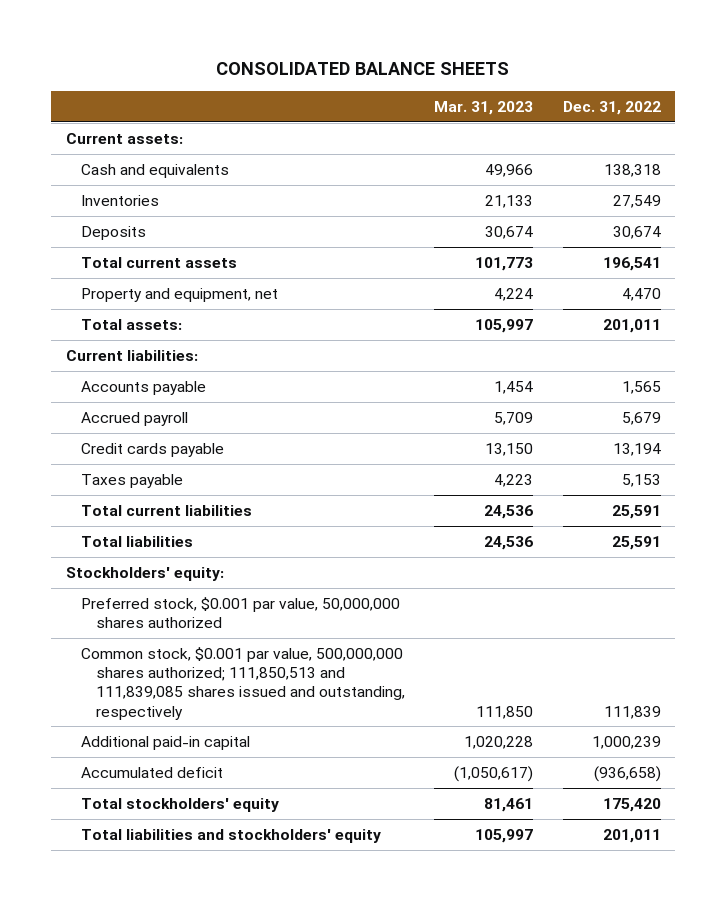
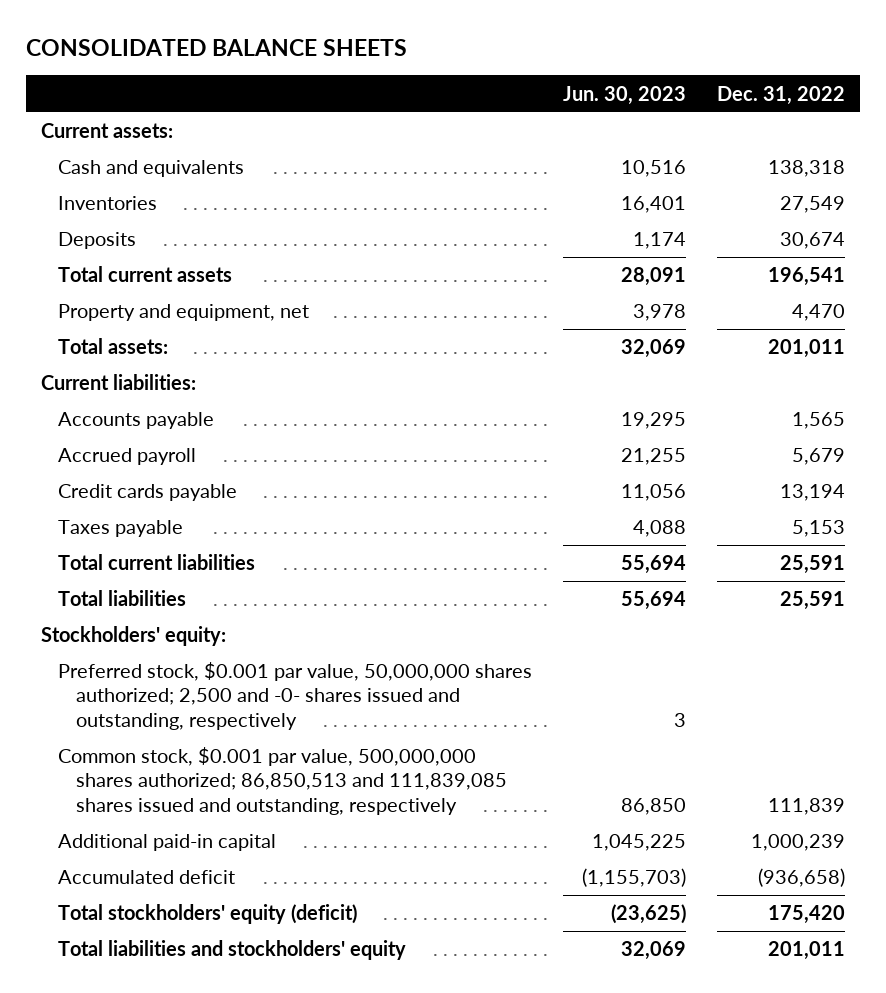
- | Mar. 31, 2023 | Dec. 31, 2022
+ | Jun. 30, 2023 | Dec. 31, 2022
- Preferred stock, $0.001 par value, 50,000,000 shares authorized
- Common stock, $0.001 par value, 500,000,000 shares authorized; 111,850,513 and 111,839,085 shares issued and outstanding, respectively | 111,850 | 111,839
+ Preferred stock, $0.001 par value, 50,000,000 shares authorized; 2,500 and -0- shares issued and outstanding, respectively | 3 |
+ Common stock, $0.001 par value, 500,000,000 shares authorized; 86,850,513 and 111,839,085 shares issued and outstanding, respectively | 86,850 | 111,839
- Total stockholders' equity | 81,461 | 175,420
+ Total stockholders' equity (deficit) | (23,625) | 175,420

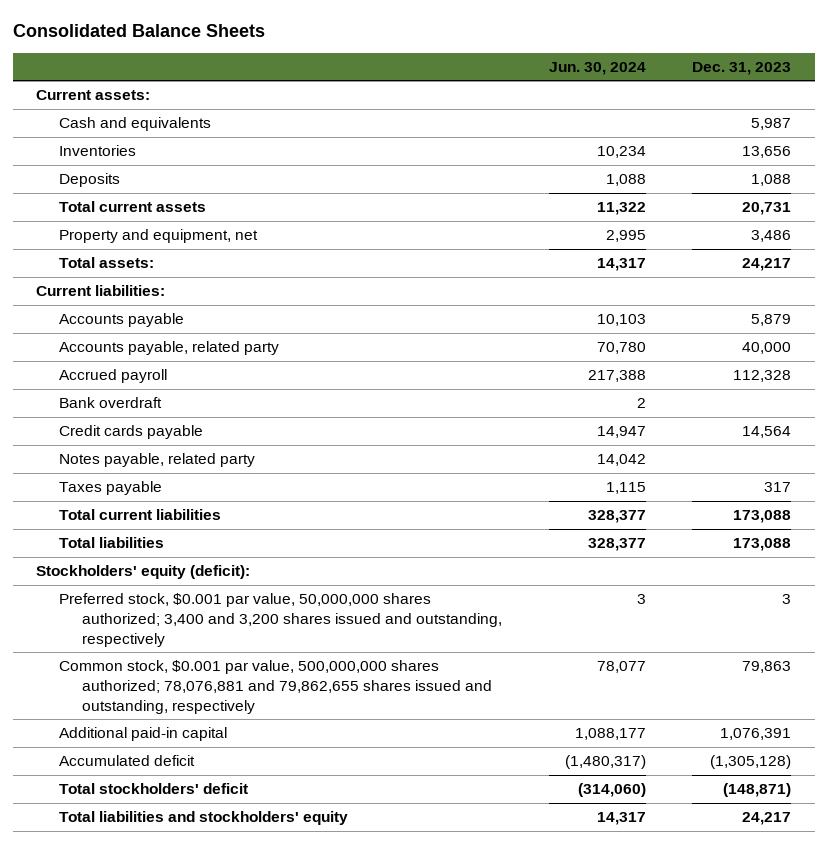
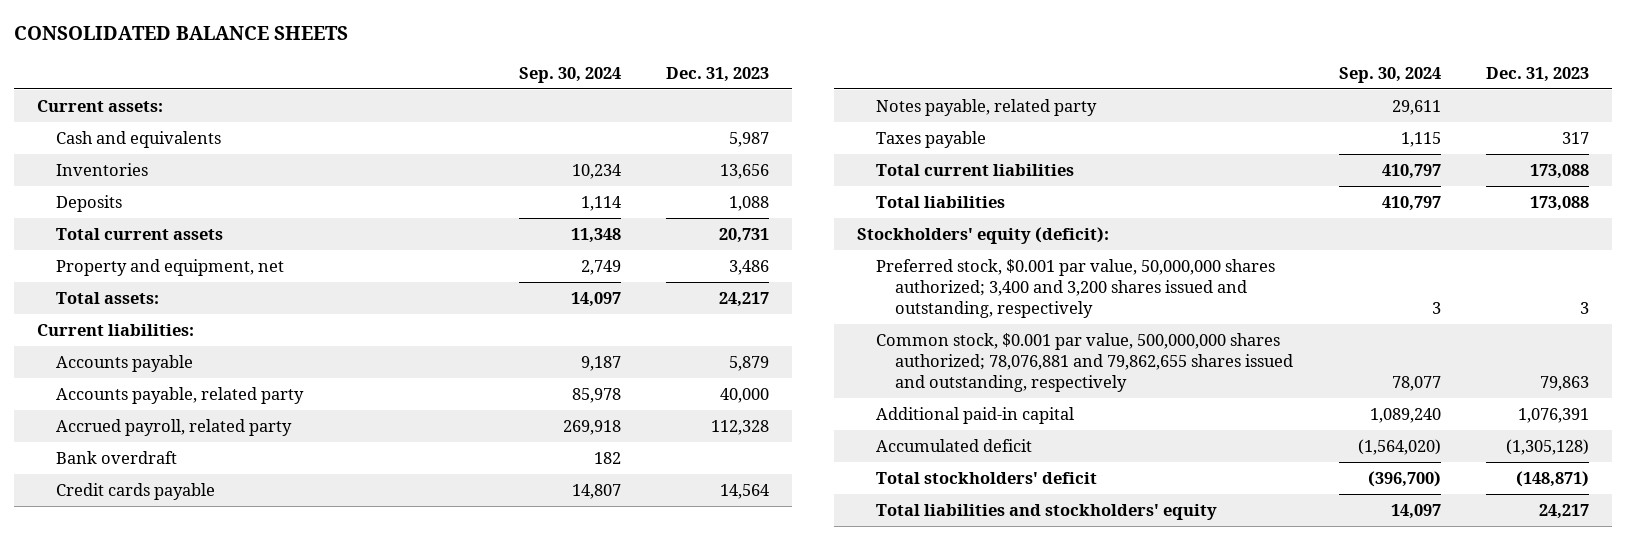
- Consolidated Balance Sheets
+ CONSOLIDATED BALANCE SHEETS
- | Jun. 30, 2024 | Dec. 31, 2023
+ | Sep. 30, 2024 | Dec. 31, 2023
- Accrued payroll | 217,388 | 112,328
+ Accrued payroll, related party | 269,918 | 112,328

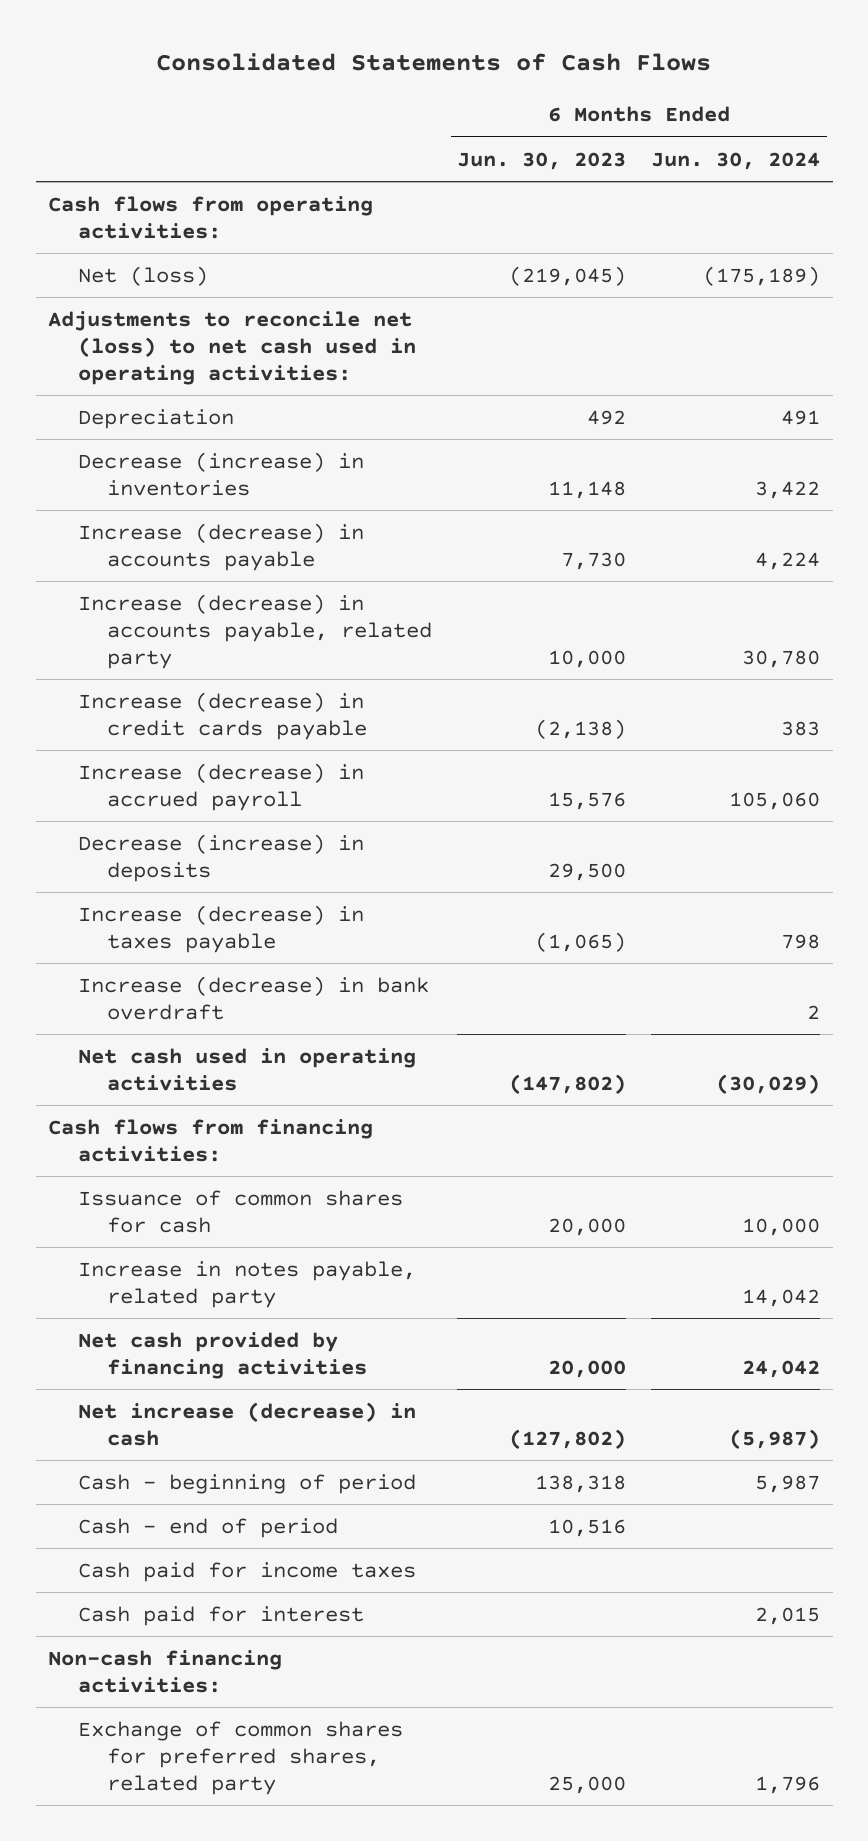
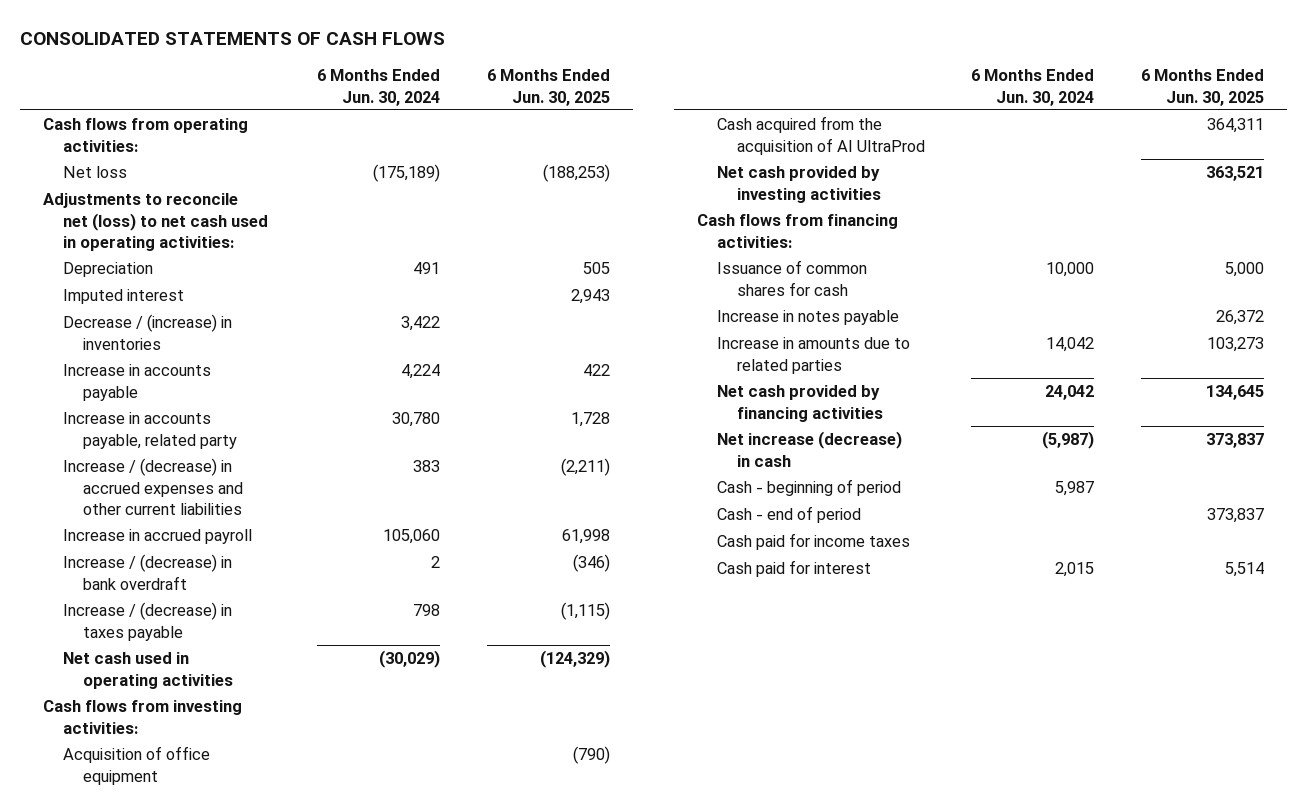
- Consolidated Statements of Cash Flows
+ CONSOLIDATED STATEMENTS OF CASH FLOWS
- | 6 Months Ended Jun. 30, 2023 | 6 Months Ended Jun. 30, 2024
+ | 6 Months Ended Jun. 30, 2024 | 6 Months Ended Jun. 30, 2025
- Net (loss) | (219,045) | (175,189)
+ Net loss | (175,189) | (188,253)
- Decrease (increase) in inventories | 11,148 | 3,422
- Increase (decrease) in accounts payable | 7,730 | 4,224
- Increase (decrease) in accounts payable, related party | 10,000 | 30,780
- Increase (decrease) in credit cards payable | (2,138) | 383
- Increase (decrease) in accrued payroll | 15,576 | 105,060
- Decrease (increase) in deposits | 29,500 |
- Increase (decrease) in taxes payable | (1,065) | 798
- Increase (decrease) in bank overdraft | | 2
+ Imputed interest | | 2,943
+ Decrease / (increase) in inventories | 3,422 |
+ Increase in accounts payable | 4,224 | 422
+ Increase in accounts payable, related party | 30,780 | 1,728
+ Increase / (decrease) in accrued expenses and other current liabilities | 383 | (2,211)
+ Increase in accrued payroll | 105,060 | 61,998
+ Increase / (decrease) in bank overdraft | 2 | (346)
+ Increase / (decrease) in taxes payable | 798 | (1,115)
+ Cash flows from investing activities:
+ Acquisition of office equipment | | (790)
+ Cash acquired from the acquisition of AI UltraProd | | 364,311
+ Net cash provided by investing activities | | 363,521
- Increase in notes payable, related party | | 14,042
+ Increase in notes payable | | 26,372
+ Increase in amounts due to related parties | 14,042 | 103,273
- Non-cash financing activities:
- Exchange of common shares for preferred shares, related party | 25,000 | 1,796

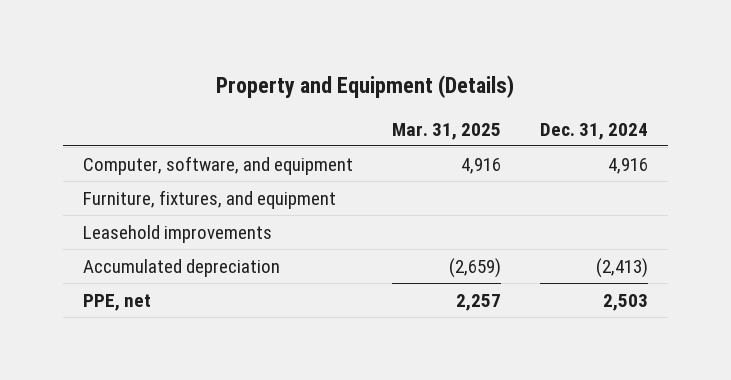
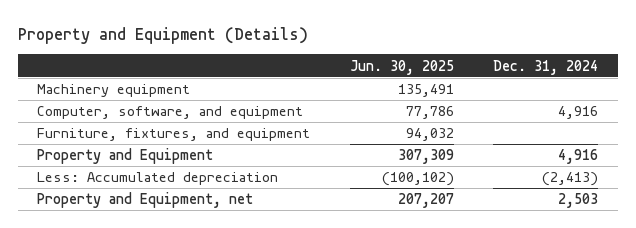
- | Mar. 31, 2025 | Dec. 31, 2024
+ | Jun. 30, 2025 | Dec. 31, 2024
+ Machinery equipment | 135,491 |
- Leasehold improvements
- Accumulated depreciation | (2,659) | (2,413)
- PPE, net | 2,257 | 2,503
+ Property and Equipment | 307,309 | 4,916
+ Less: Accumulated depreciation | (100,102) | (2,413)
+ Property and Equipment, net | 207,207 | 2,503

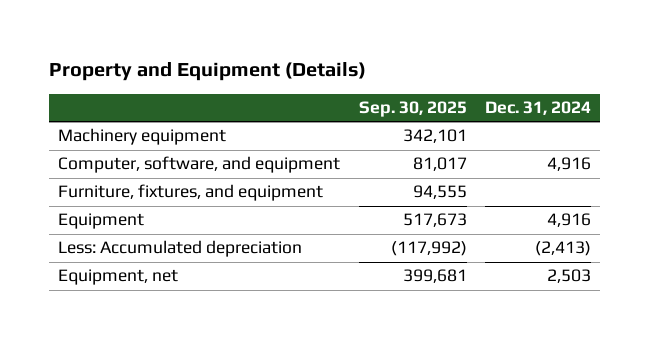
- | Jun. 30, 2025 | Dec. 31, 2024
+ | Sep. 30, 2025 | Dec. 31, 2024
- Property and Equipment | 307,309 | 4,916
+ Equipment | 517,673 | 4,916
- Property and Equipment, net | 207,207 | 2,503
+ Equipment, net | 399,681 | 2,503

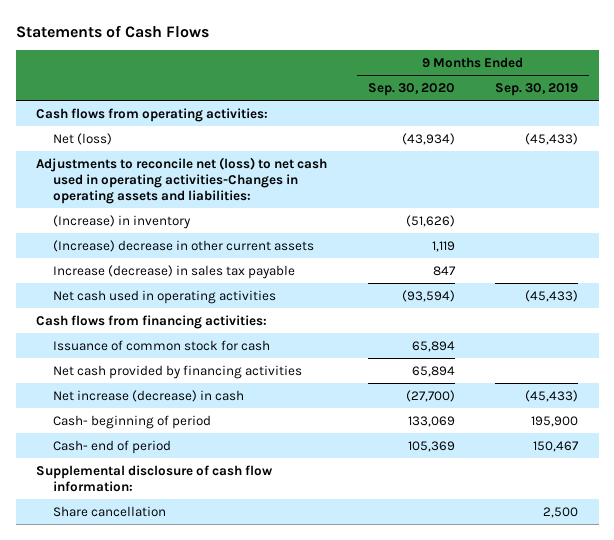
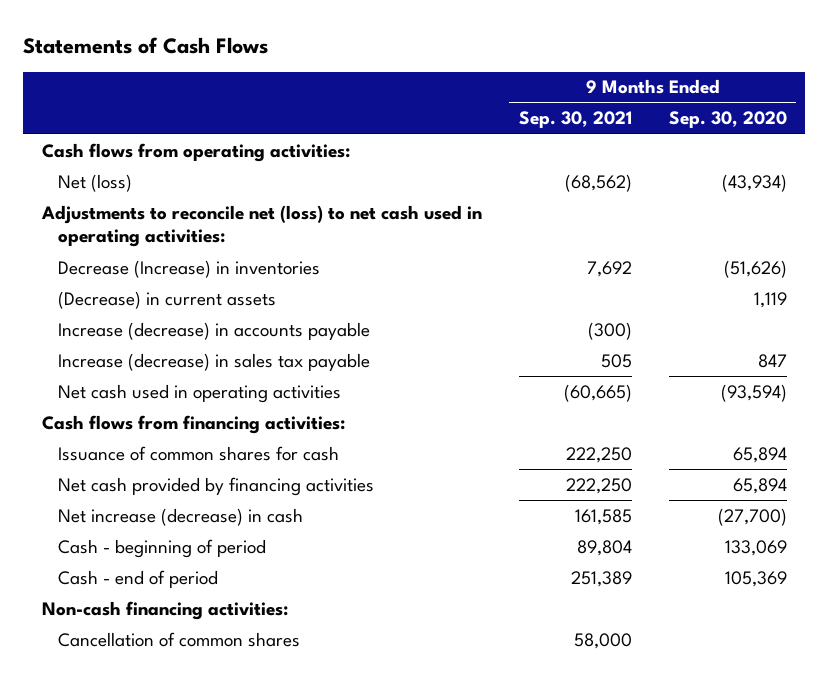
- | 9 Months Ended Sep. 30, 2020 | 9 Months Ended Sep. 30, 2019
+ | 9 Months Ended Sep. 30, 2021 | 9 Months Ended Sep. 30, 2020
- Adjustments to reconcile net (loss) to net cash used in operating activities-Changes in operating assets and liabilities:
- (Increase) in inventory | (51,626) |
- (Increase) decrease in other current assets | 1,119 |
+ Adjustments to reconcile net (loss) to net cash used in operating activities:
+ Decrease (Increase) in inventories | 7,692 | (51,626)
+ (Decrease) in current assets | | 1,119
+ Increase (decrease) in accounts payable | (300) |
- Issuance of common stock for cash | 65,894 |
+ Issuance of common shares for cash | 222,250 | 65,894
- Cash- beginning of period | 133,069 | 195,900
- Cash- end of period | 105,369 | 150,467
- Supplemental disclosure of cash flow information:
- Share cancellation | | 2,500
+ Cash - beginning of period | 89,804 | 133,069
+ Cash - end of period | 251,389 | 105,369
+ Non-cash financing activities:
+ Cancellation of common shares | 58,000 |

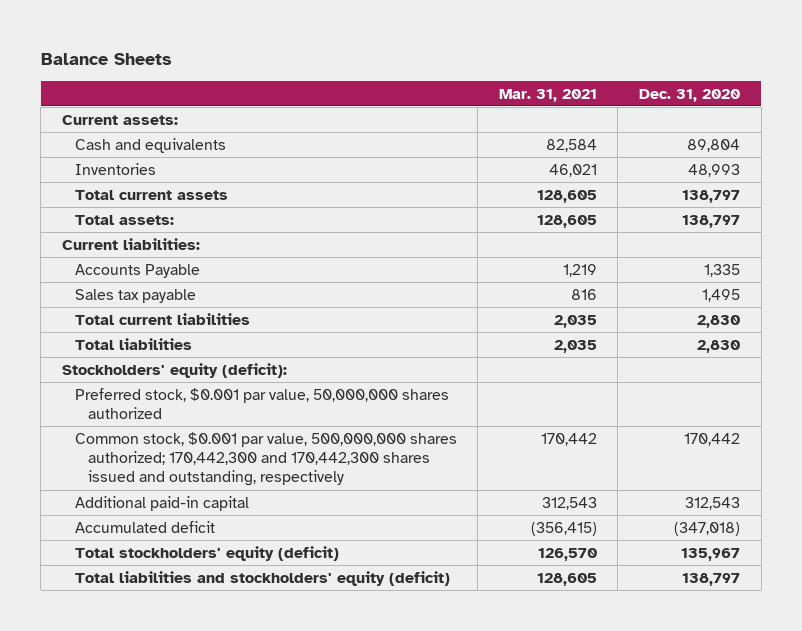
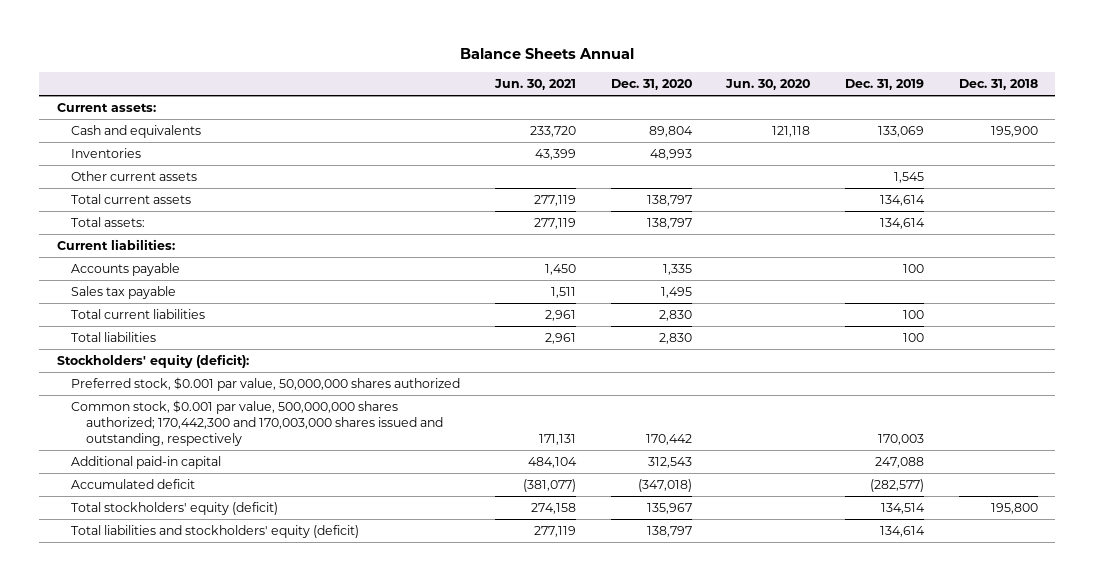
- Balance Sheets
+ Balance Sheets Annual
- | Mar. 31, 2021 | Dec. 31, 2020
+ | Jun. 30, 2021 | Dec. 31, 2020 | Jun. 30, 2020 | Dec. 31, 2019 | Dec. 31, 2018
+ Other current assets | | | | 1,545 |
- Accounts Payable | 1,219 | 1,335
+ Accounts payable | 1,450 | 1,335 | | 100 |
- Common stock, $0.001 par value, 500,000,000 shares authorized; 170,442,300 and 170,442,300 shares issued and outstanding, respectively | 170,442 | 170,442
+ Common stock, $0.001 par value, 500,000,000 shares authorized; 170,442,300 and 170,003,000 shares issued and outstanding, respectively | 171,131 | 170,442 | | 170,003 |

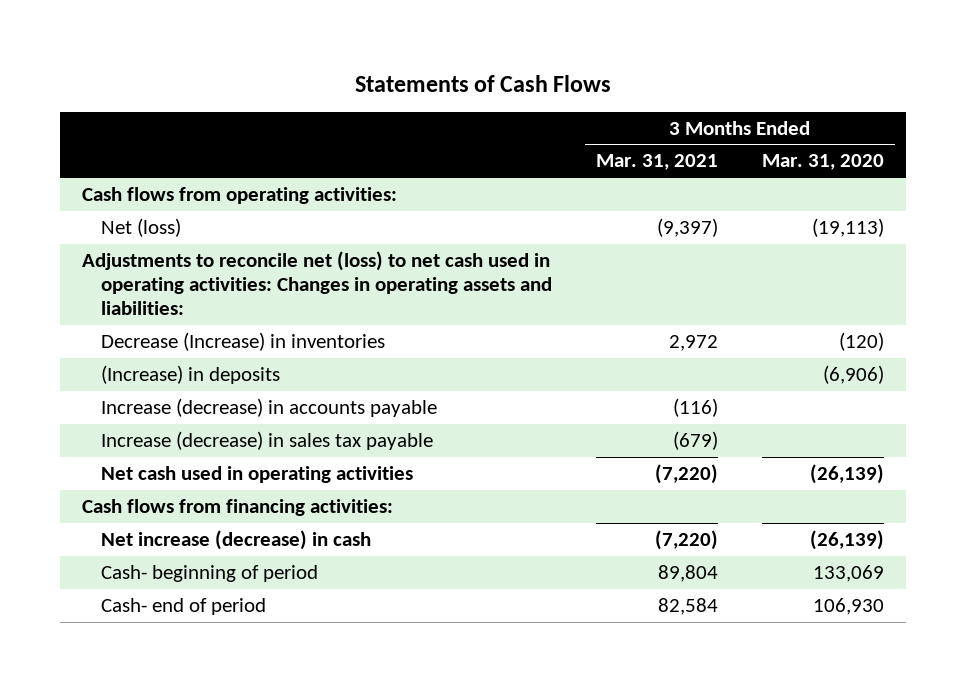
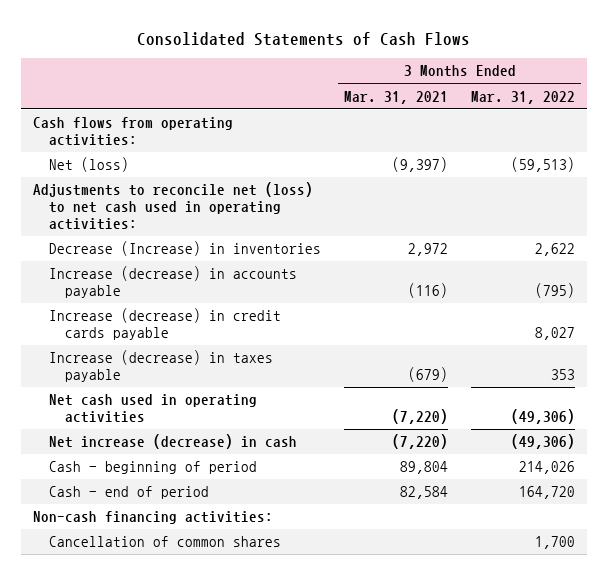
- Statements of Cash Flows
+ Consolidated Statements of Cash Flows
- | 3 Months Ended Mar. 31, 2021 | 3 Months Ended Mar. 31, 2020
+ | 3 Months Ended Mar. 31, 2021 | 3 Months Ended Mar. 31, 2022
- Adjustments to reconcile net (loss) to net cash used in operating activities: Changes in operating assets and liabilities:
+ Adjustments to reconcile net (loss) to net cash used in operating activities:
- (Increase) in deposits | | (6,906)
- Increase (decrease) in sales tax payable | (679) |
+ Increase (decrease) in credit cards payable | | 8,027
+ Increase (decrease) in taxes payable | (679) | 353
- Cash flows from financing activities:
- Cash- beginning of period | 89,804 | 133,069
- Cash- end of period | 82,584 | 106,930
+ Cash - beginning of period | 89,804 | 214,026
+ Cash - end of period | 82,584 | 164,720
+ Non-cash financing activities:
+ Cancellation of common shares | | 1,700

